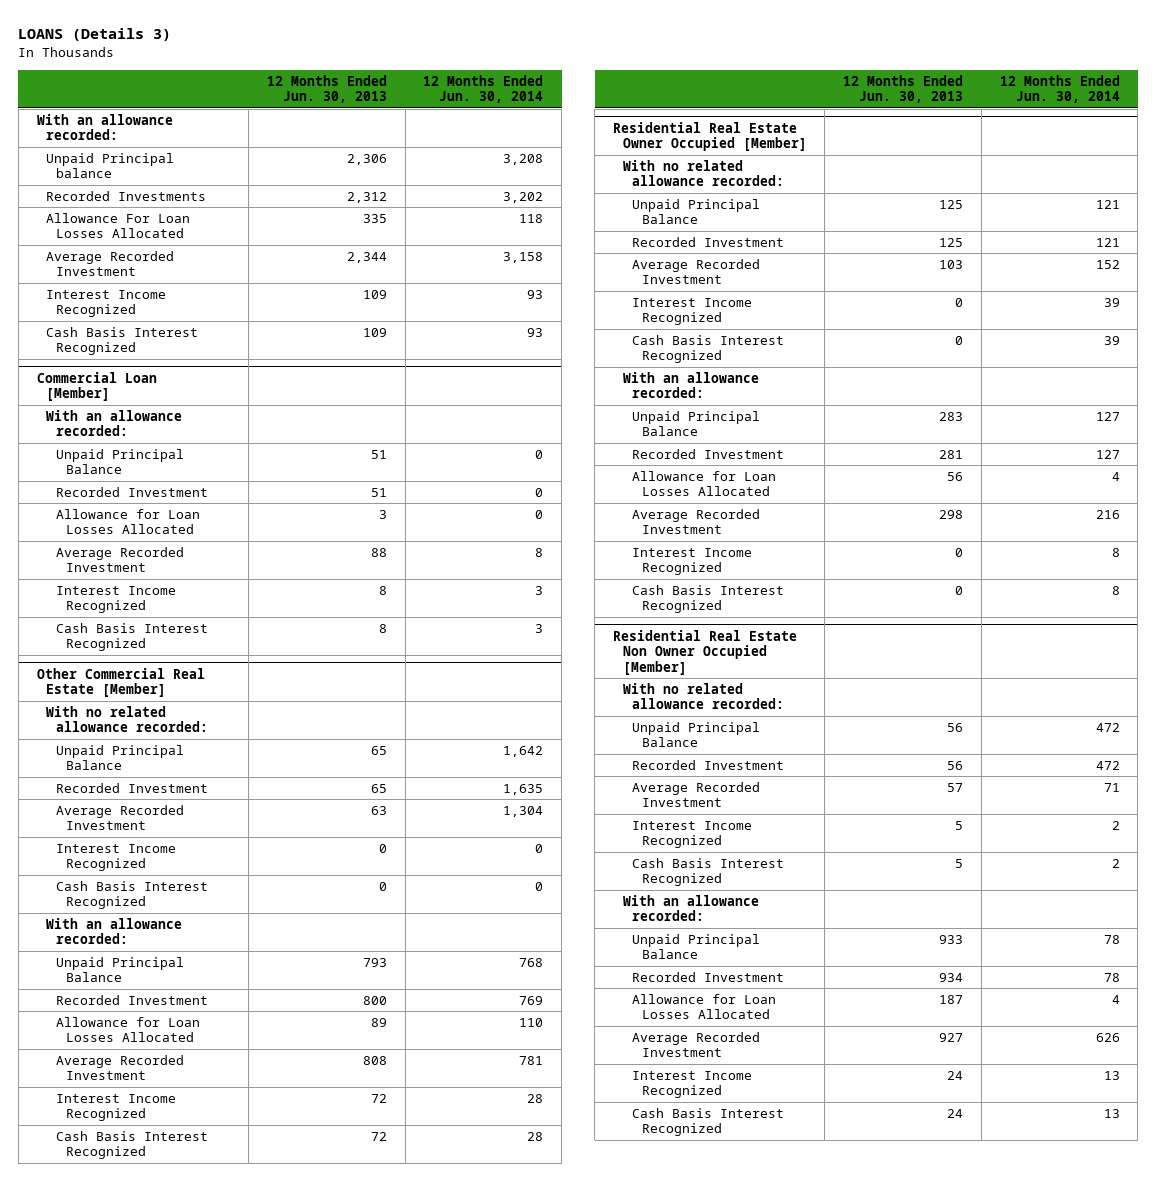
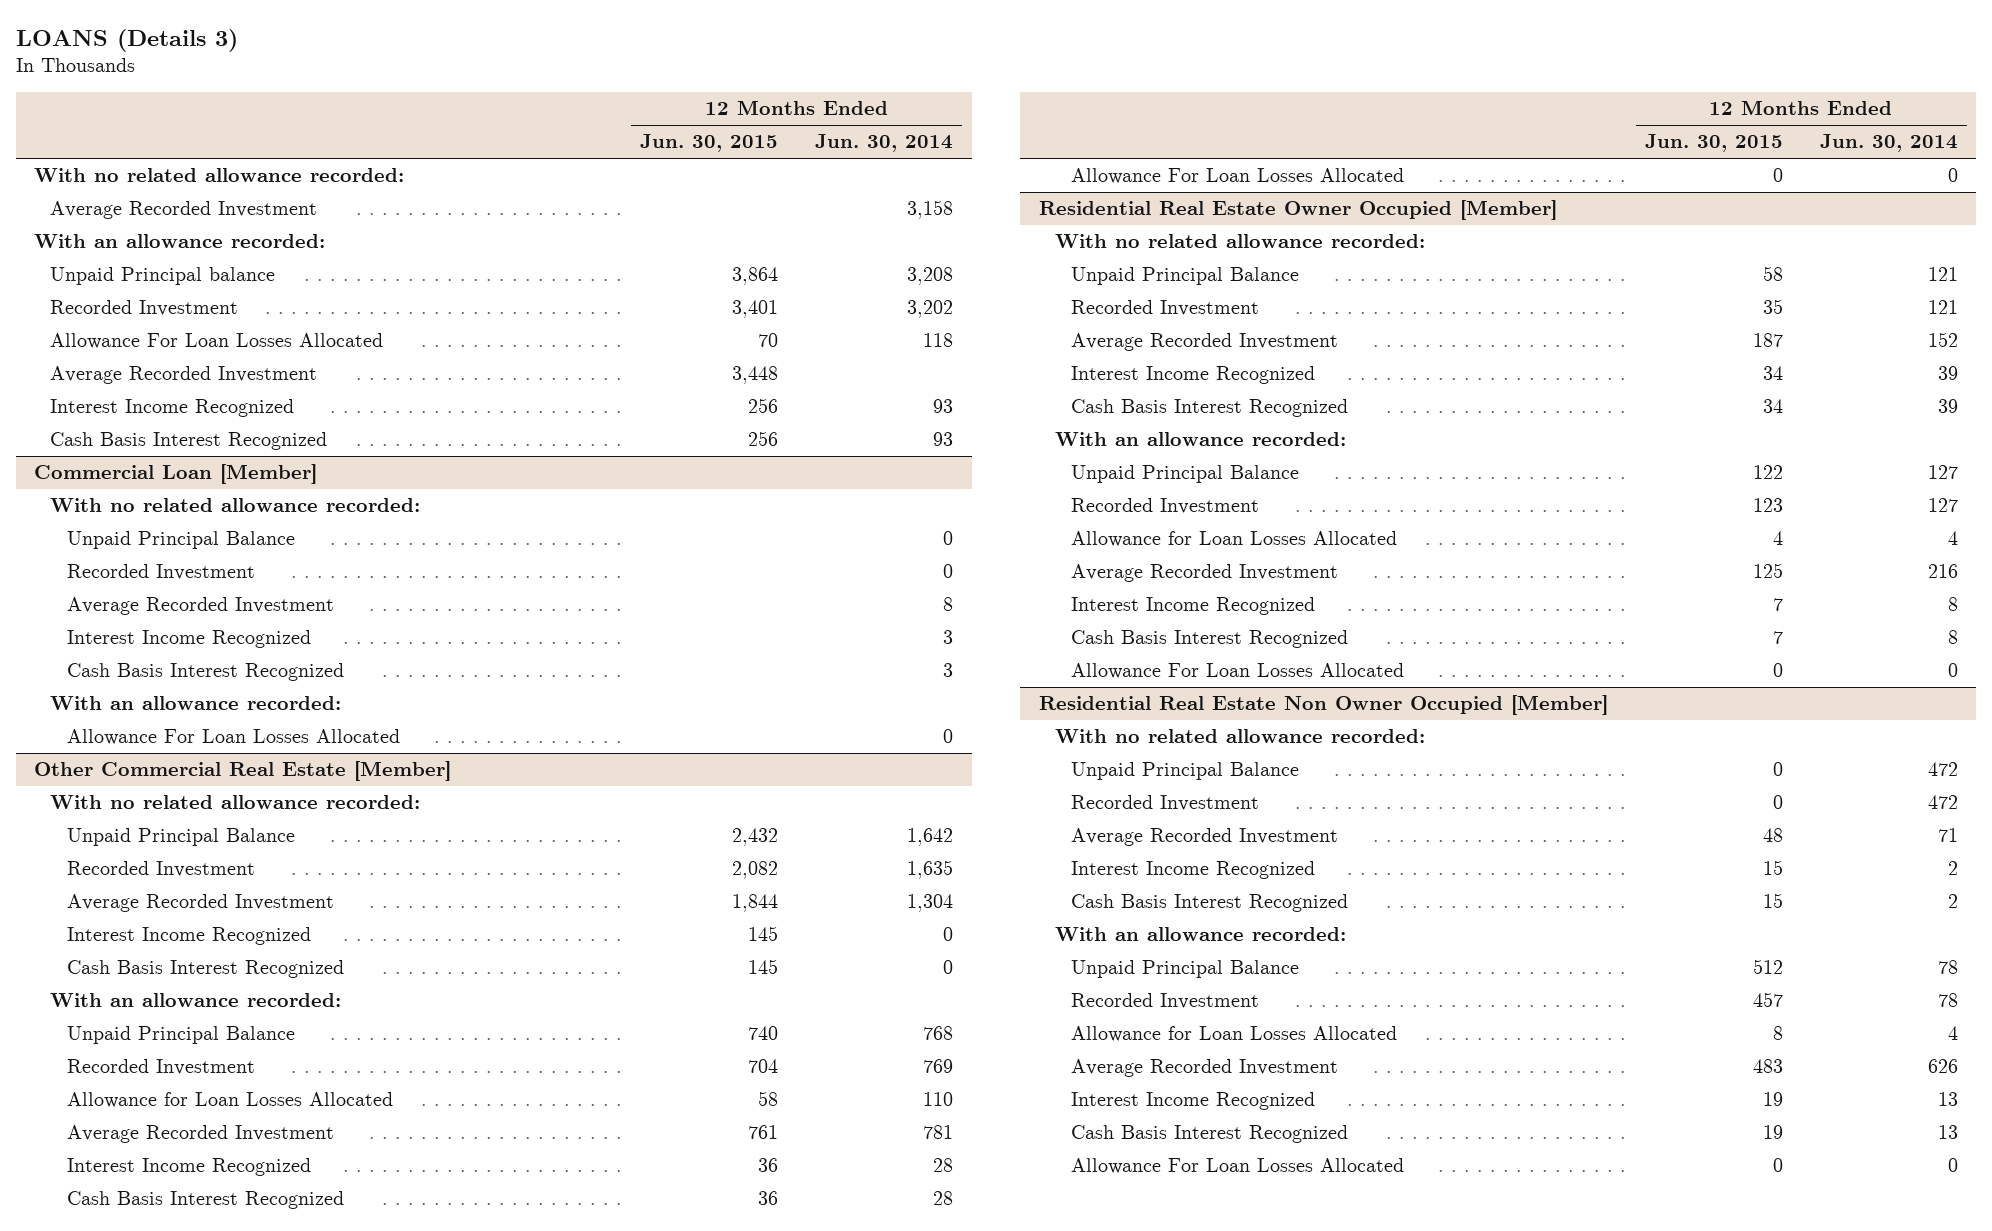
- | 12 Months Ended Jun. 30, 2013 | 12 Months Ended Jun. 30, 2014
+ | 12 Months Ended Jun. 30, 2015 | 12 Months Ended Jun. 30, 2014
+ With no related allowance recorded:
moved up: Average Recorded Investment | | 3,158
- Recorded Investments | 2,312 | 3,202
+ Recorded Investment | 3,401 | 3,202
+ Average Recorded Investment | 3,448 |
@ Commercial Loan [Member]
+ With no related allowance recorded:
- Allowance for Loan Losses Allocated | 3 | 0
moved down: With an allowance recorded:
+ Allowance For Loan Losses Allocated | | 0
@ Other Commercial Real Estate [Member]
+ Allowance For Loan Losses Allocated | 0 | 0
@ Residential Real Estate Owner Occupied [Member]
+ Allowance For Loan Losses Allocated | 0 | 0
@ Residential Real Estate Non Owner Occupied [Member]
+ Allowance For Loan Losses Allocated | 0 | 0

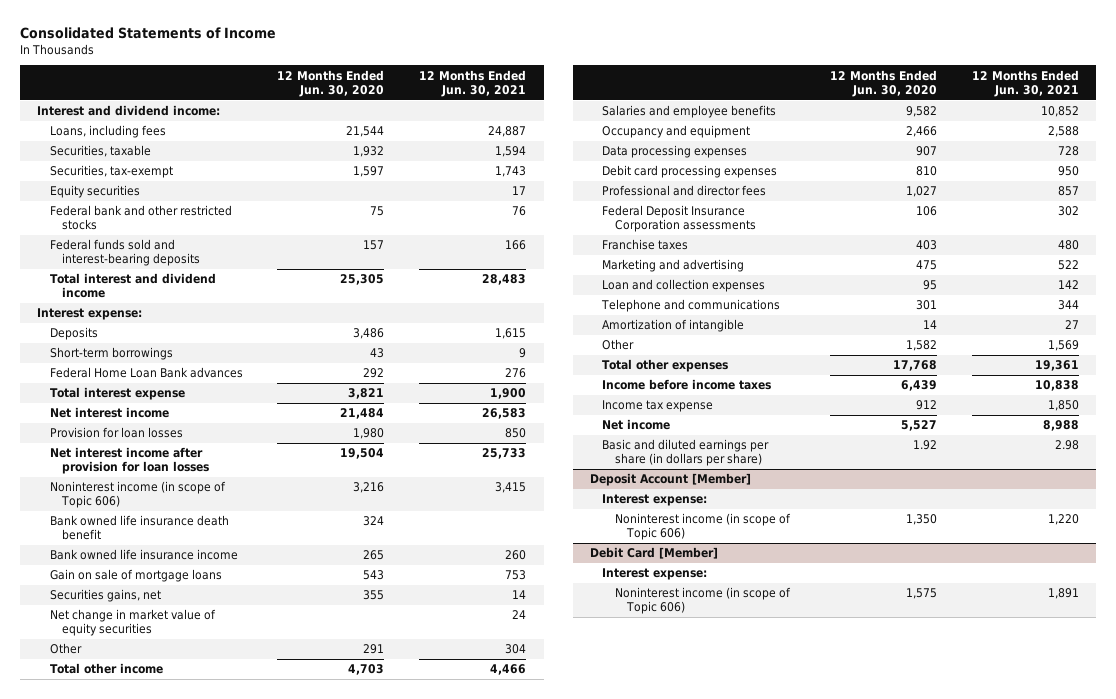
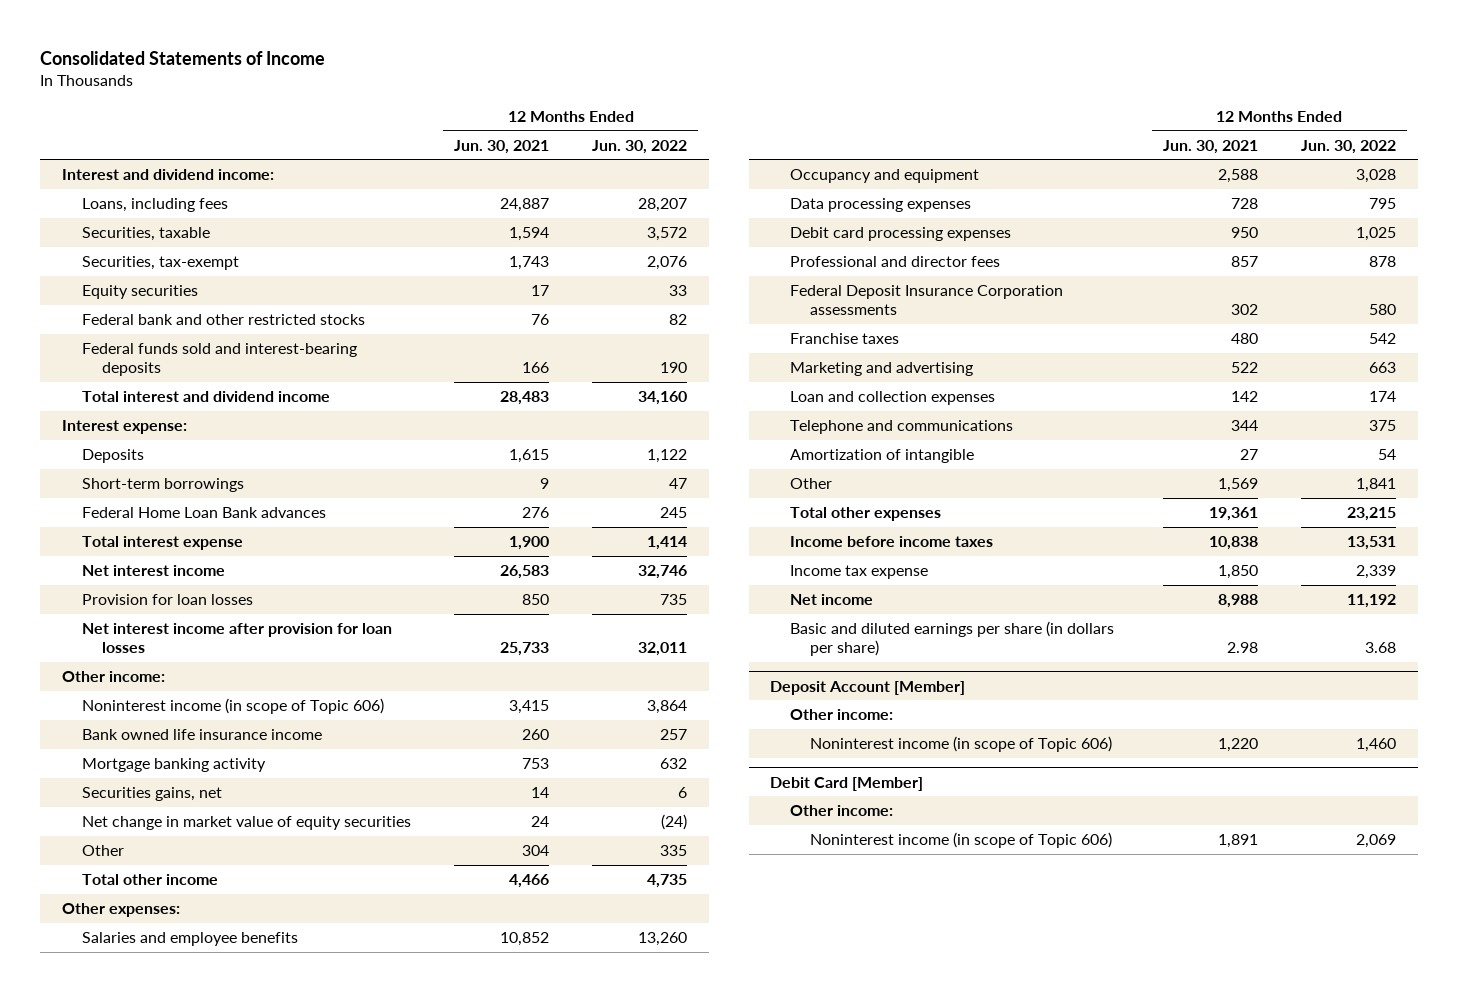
- | 12 Months Ended Jun. 30, 2020 | 12 Months Ended Jun. 30, 2021
+ | 12 Months Ended Jun. 30, 2021 | 12 Months Ended Jun. 30, 2022
+ Other income:
- Bank owned life insurance death benefit | 324 |
- Gain on sale of mortgage loans | 543 | 753
+ Mortgage banking activity | 753 | 632
+ Other expenses:
@ Deposit Account [Member]
- Interest expense:
+ Other income:
@ Debit Card [Member]
- Interest expense:
+ Other income:

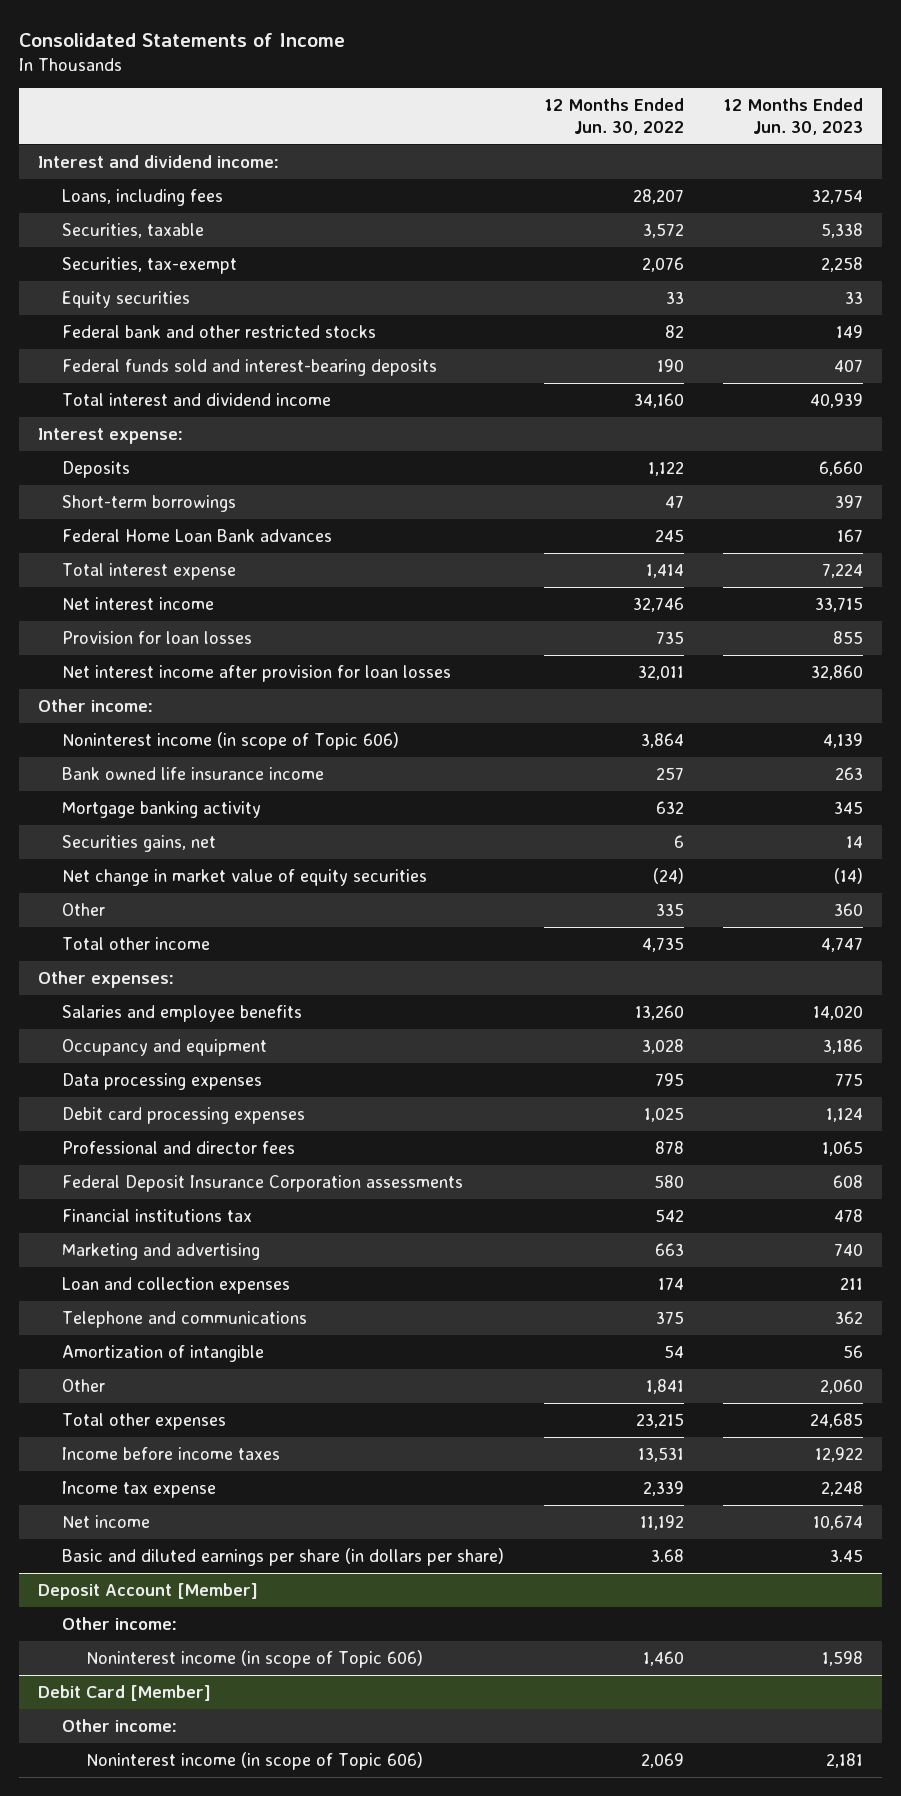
- | 12 Months Ended Jun. 30, 2021 | 12 Months Ended Jun. 30, 2022
+ | 12 Months Ended Jun. 30, 2022 | 12 Months Ended Jun. 30, 2023
- Franchise taxes | 480 | 542
+ Financial institutions tax | 542 | 478

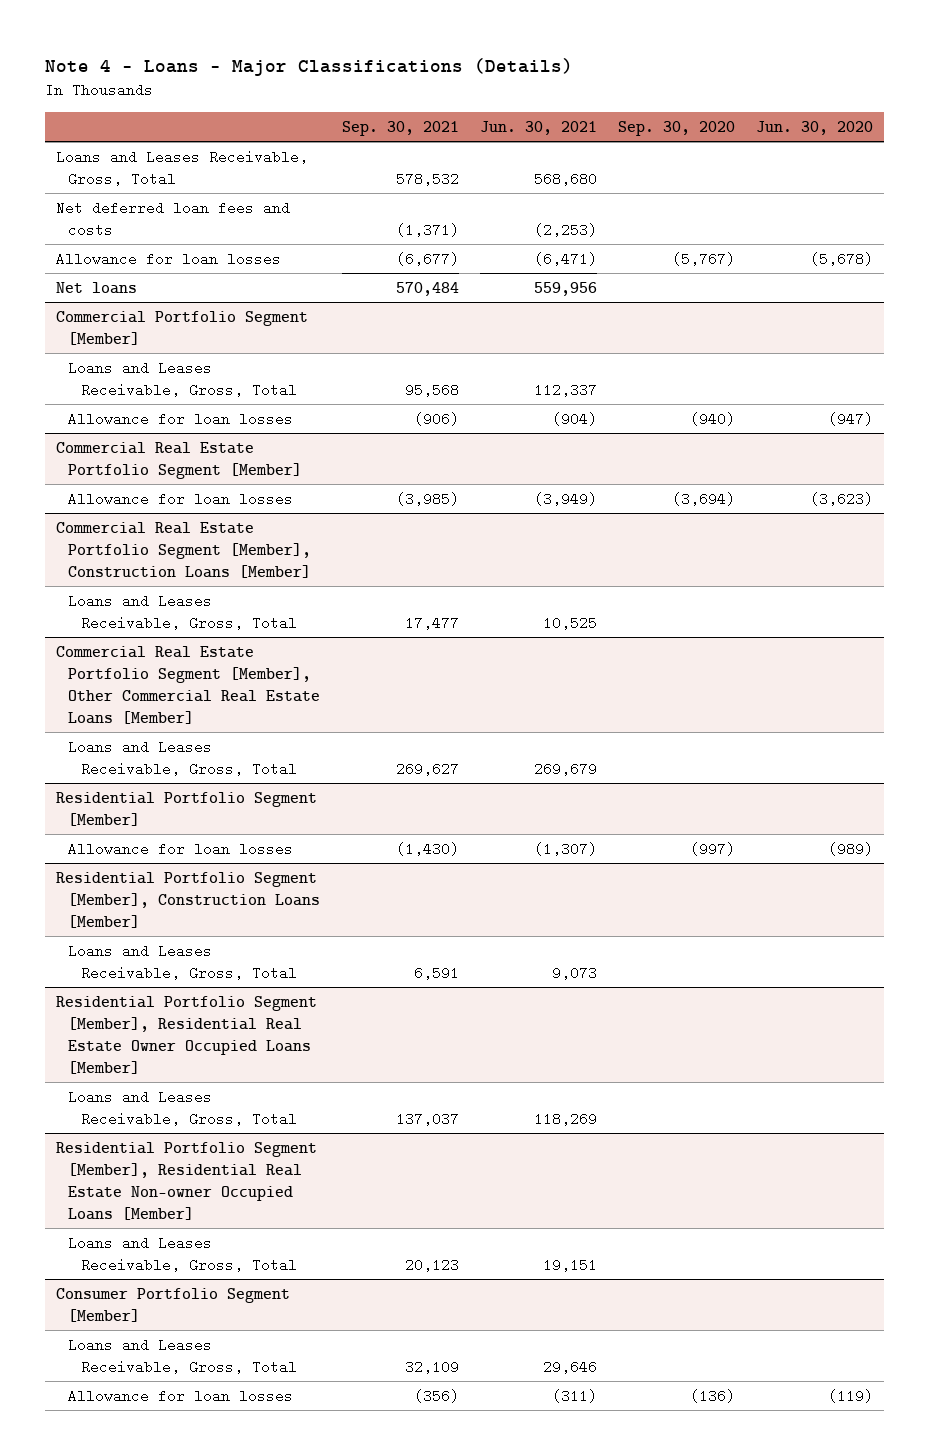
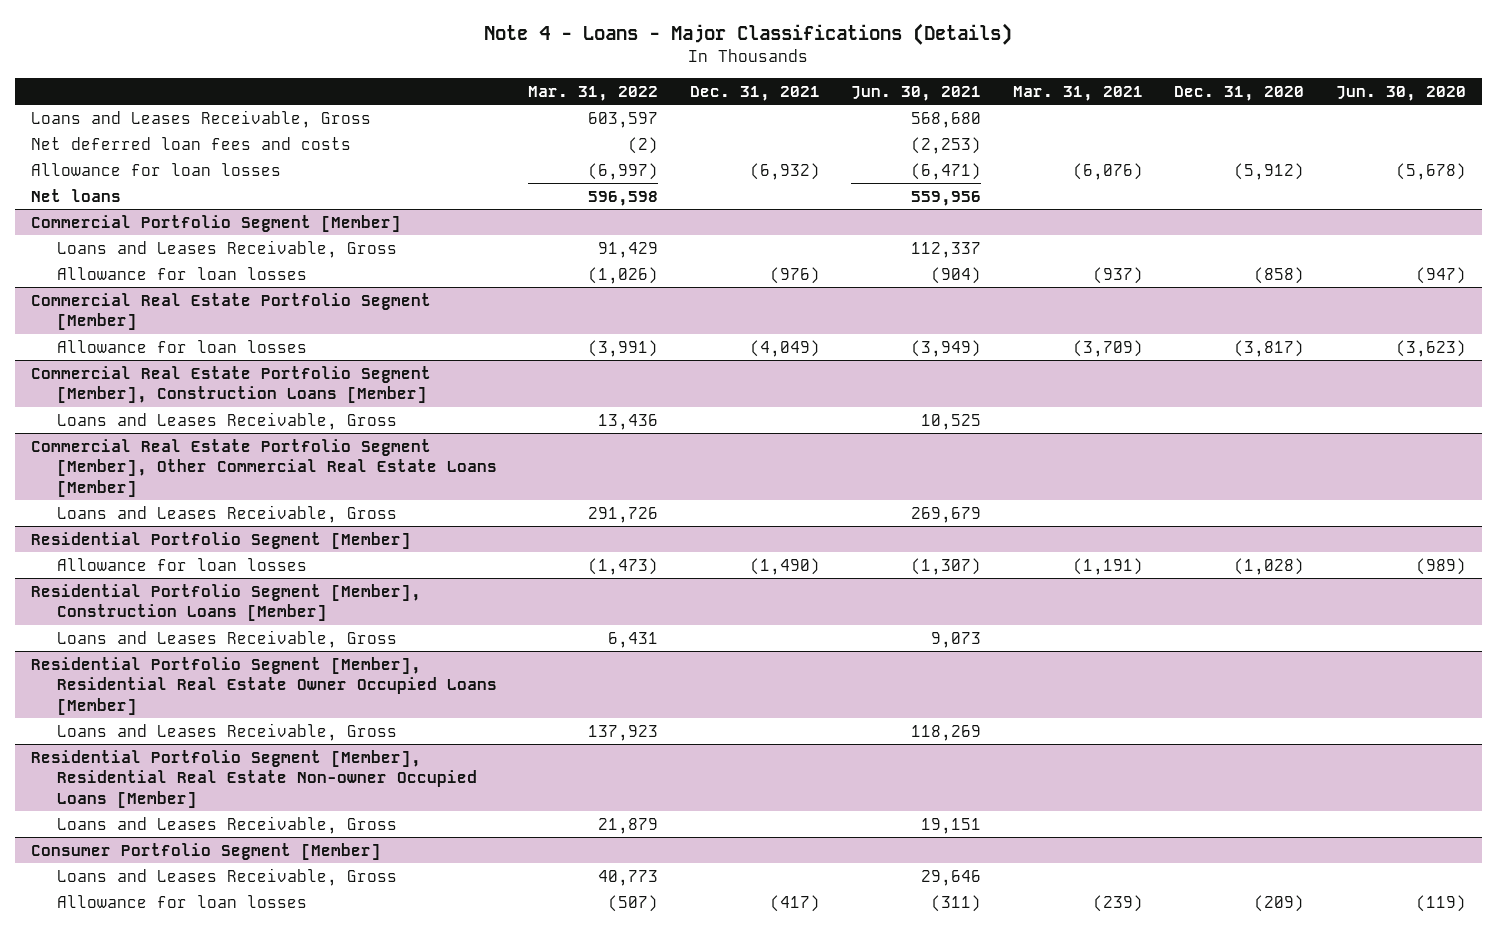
- | Sep. 30, 2021 | Jun. 30, 2021 | Sep. 30, 2020 | Jun. 30, 2020
+ | Mar. 31, 2022 | Dec. 31, 2021 | Jun. 30, 2021 | Mar. 31, 2021 | Dec. 31, 2020 | Jun. 30, 2020
- Loans and Leases Receivable, Gross, Total | 578,532 | 568,680 | |
+ Loans and Leases Receivable, Gross | 603,597 | | 568,680 | | |
@ Commercial Portfolio Segment [Member]
- Loans and Leases Receivable, Gross, Total | 95,568 | 112,337 | |
+ Loans and Leases Receivable, Gross | 91,429 | | 112,337 | | |
@ Commercial Real Estate Portfolio Segment [Member], Construction Loans [Member]
- Loans and Leases Receivable, Gross, Total | 17,477 | 10,525 | |
+ Loans and Leases Receivable, Gross | 13,436 | | 10,525 | | |
@ Commercial Real Estate Portfolio Segment [Member], Other Commercial Real Estate Loans [Member]
- Loans and Leases Receivable, Gross, Total | 269,627 | 269,679 | |
+ Loans and Leases Receivable, Gross | 291,726 | | 269,679 | | |
@ Residential Portfolio Segment [Member], Construction Loans [Member]
- Loans and Leases Receivable, Gross, Total | 6,591 | 9,073 | |
+ Loans and Leases Receivable, Gross | 6,431 | | 9,073 | | |
@ Residential Portfolio Segment [Member], Residential Real Estate Owner Occupied Loans [Member]
- Loans and Leases Receivable, Gross, Total | 137,037 | 118,269 | |
+ Loans and Leases Receivable, Gross | 137,923 | | 118,269 | | |
@ Residential Portfolio Segment [Member], Residential Real Estate Non-owner Occupied Loans [Member]
- Loans and Leases Receivable, Gross, Total | 20,123 | 19,151 | |
+ Loans and Leases Receivable, Gross | 21,879 | | 19,151 | | |
@ Consumer Portfolio Segment [Member]
- Loans and Leases Receivable, Gross, Total | 32,109 | 29,646 | |
+ Loans and Leases Receivable, Gross | 40,773 | | 29,646 | | |

